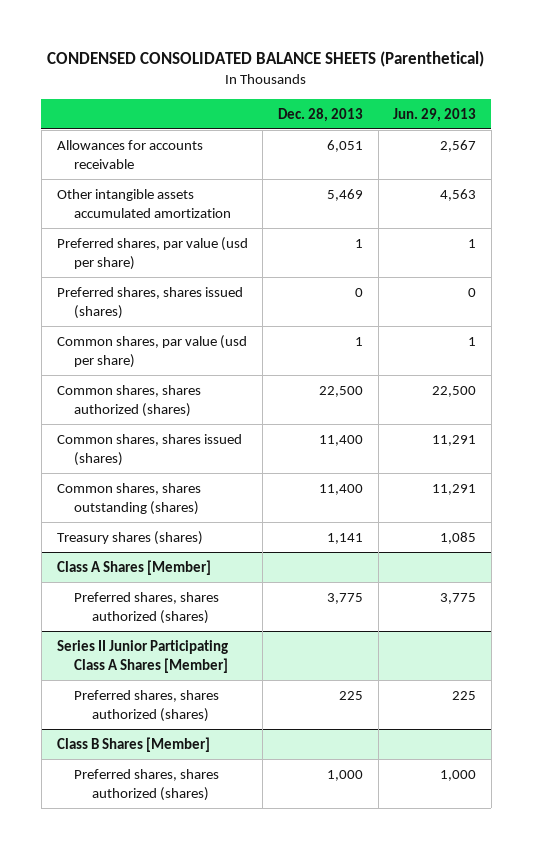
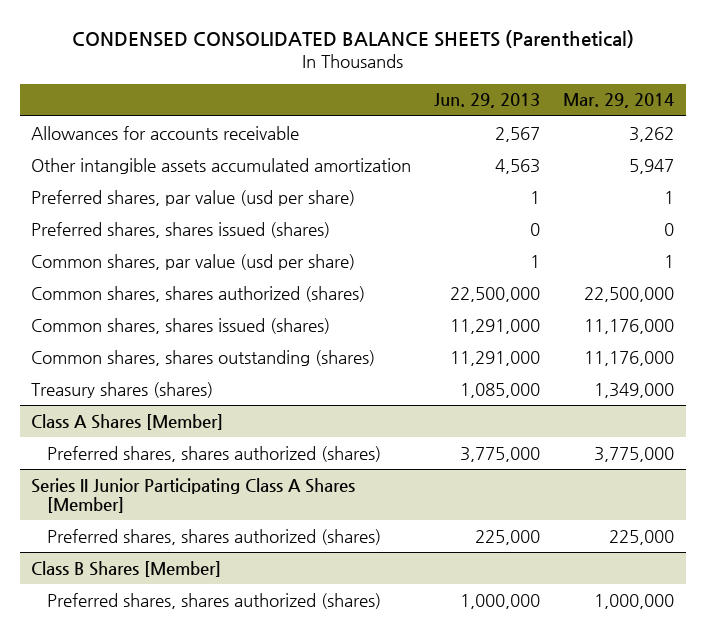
- | Dec. 28, 2013 | Jun. 29, 2013
+ | Jun. 29, 2013 | Mar. 29, 2014
- Common shares, shares authorized (shares) | 22,500 | 22,500
- Common shares, shares issued (shares) | 11,400 | 11,291
- Common shares, shares outstanding (shares) | 11,400 | 11,291
- Treasury shares (shares) | 1,141 | 1,085
+ Common shares, shares authorized (shares) | 22,500,000 | 22,500,000
+ Common shares, shares issued (shares) | 11,291,000 | 11,176,000
+ Common shares, shares outstanding (shares) | 11,291,000 | 11,176,000
+ Treasury shares (shares) | 1,085,000 | 1,349,000
@ Class A Shares [Member]
- Preferred shares, shares authorized (shares) | 3,775 | 3,775
+ Preferred shares, shares authorized (shares) | 3,775,000 | 3,775,000
@ Series II Junior Participating Class A Shares [Member]
- Preferred shares, shares authorized (shares) | 225 | 225
+ Preferred shares, shares authorized (shares) | 225,000 | 225,000
@ Class B Shares [Member]
- Preferred shares, shares authorized (shares) | 1,000 | 1,000
+ Preferred shares, shares authorized (shares) | 1,000,000 | 1,000,000

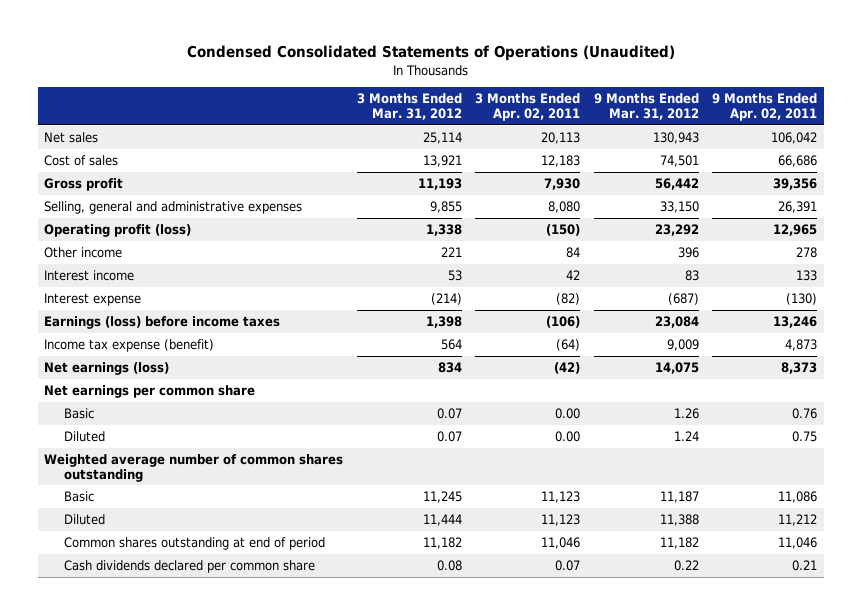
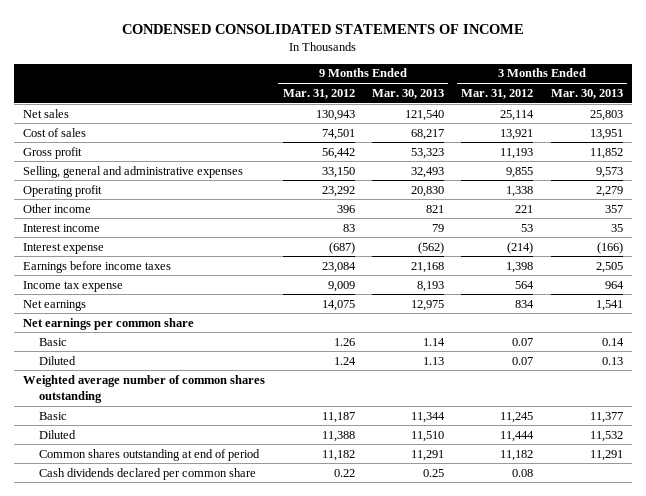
- Condensed Consolidated Statements of Operations (Unaudited)
+ CONDENSED CONSOLIDATED STATEMENTS OF INCOME
- | 3 Months Ended Mar. 31, 2012 | 3 Months Ended Apr. 02, 2011 | 9 Months Ended Mar. 31, 2012 | 9 Months Ended Apr. 02, 2011
+ | 9 Months Ended Mar. 31, 2012 | 9 Months Ended Mar. 30, 2013 | 3 Months Ended Mar. 31, 2012 | 3 Months Ended Mar. 30, 2013
- Operating profit (loss) | 1,338 | (150) | 23,292 | 12,965
+ Operating profit | 23,292 | 20,830 | 1,338 | 2,279
- Earnings (loss) before income taxes | 1,398 | (106) | 23,084 | 13,246
- Income tax expense (benefit) | 564 | (64) | 9,009 | 4,873
- Net earnings (loss) | 834 | (42) | 14,075 | 8,373
+ Earnings before income taxes | 23,084 | 21,168 | 1,398 | 2,505
+ Income tax expense | 9,009 | 8,193 | 564 | 964
+ Net earnings | 14,075 | 12,975 | 834 | 1,541

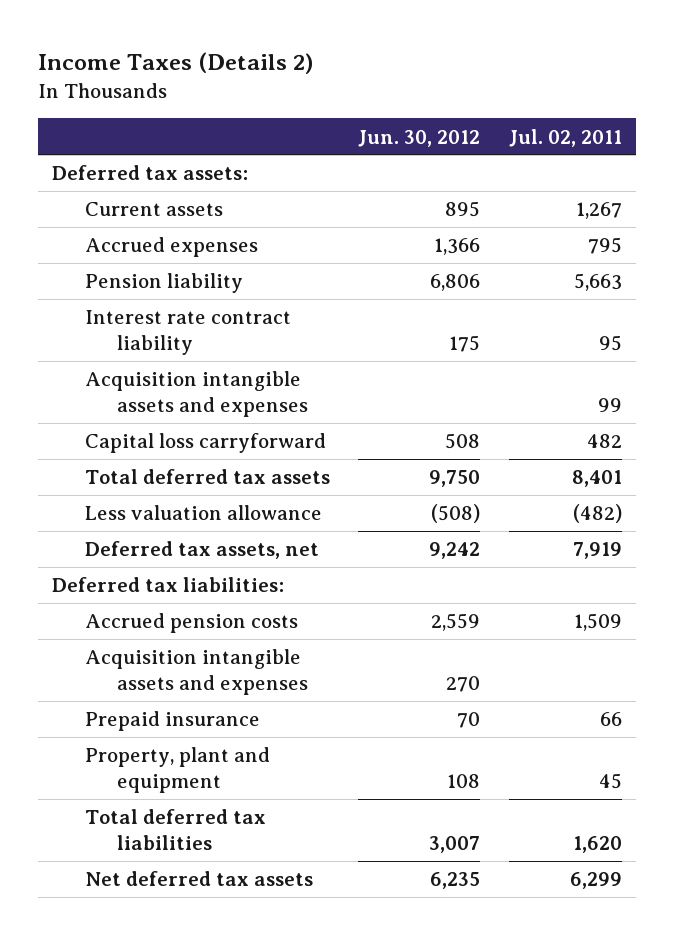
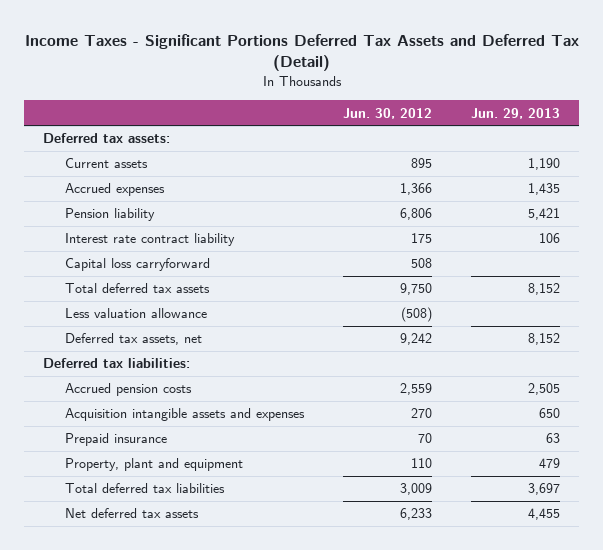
- Income Taxes (Details 2)
+ Income Taxes - Significant Portions Deferred Tax Assets and Deferred Tax (Detail)
- | Jun. 30, 2012 | Jul. 02, 2011
+ | Jun. 30, 2012 | Jun. 29, 2013
- Acquisition intangible assets and expenses | | 99
- Property, plant and equipment | 108 | 45
- Total deferred tax liabilities | 3,007 | 1,620
- Net deferred tax assets | 6,235 | 6,299
+ Property, plant and equipment | 110 | 479
+ Total deferred tax liabilities | 3,009 | 3,697
+ Net deferred tax assets | 6,233 | 4,455

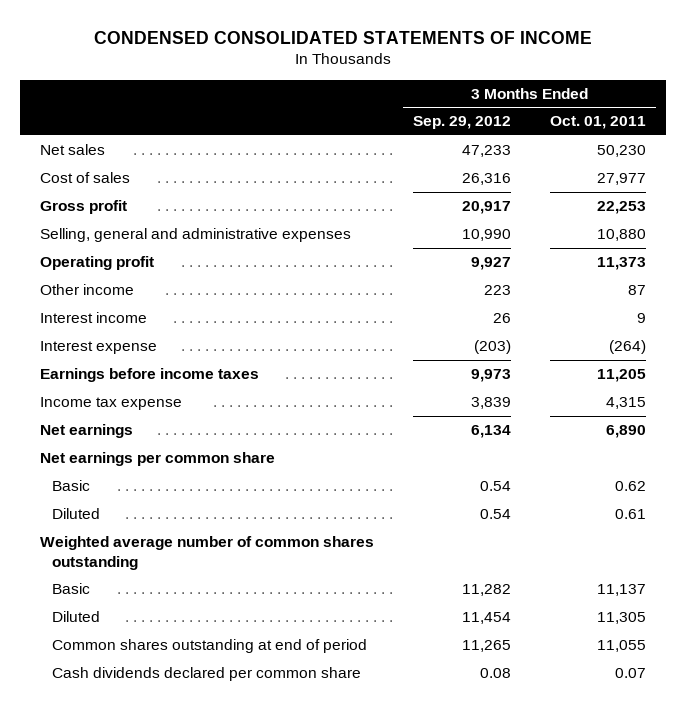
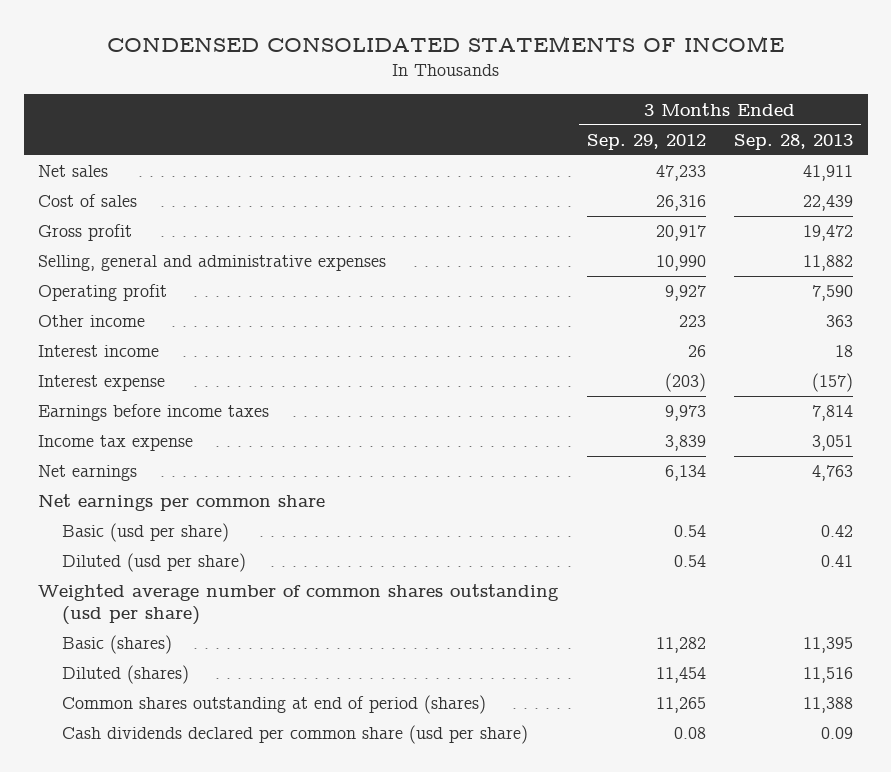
- | 3 Months Ended Sep. 29, 2012 | 3 Months Ended Oct. 01, 2011
+ | 3 Months Ended Sep. 29, 2012 | 3 Months Ended Sep. 28, 2013
- Basic | 0.54 | 0.62
- Diluted | 0.54 | 0.61
- Weighted average number of common shares outstanding
- Basic | 11,282 | 11,137
- Diluted | 11,454 | 11,305
- Common shares outstanding at end of period | 11,265 | 11,055
- Cash dividends declared per common share | 0.08 | 0.07
+ Basic (usd per share) | 0.54 | 0.42
+ Diluted (usd per share) | 0.54 | 0.41
+ Weighted average number of common shares outstanding (usd per share)
+ Basic (shares) | 11,282 | 11,395
+ Diluted (shares) | 11,454 | 11,516
+ Common shares outstanding at end of period (shares) | 11,265 | 11,388
+ Cash dividends declared per common share (usd per share) | 0.08 | 0.09

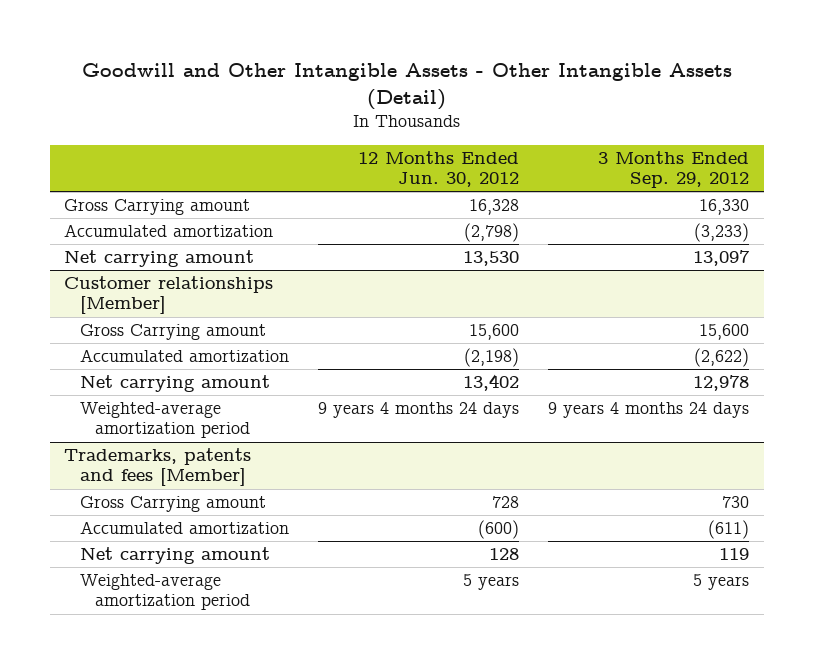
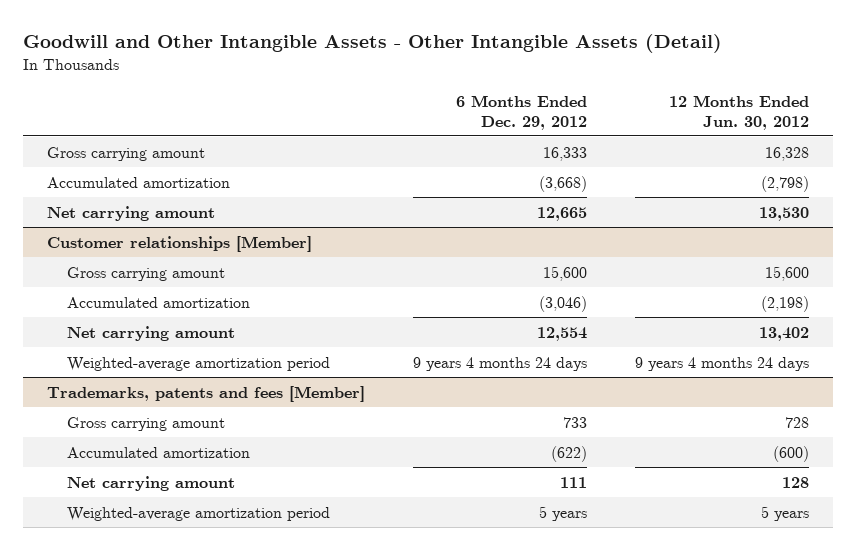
- | 12 Months Ended Jun. 30, 2012 | 3 Months Ended Sep. 29, 2012
+ | 6 Months Ended Dec. 29, 2012 | 12 Months Ended Jun. 30, 2012
- Gross Carrying amount | 16,328 | 16,330
+ Gross carrying amount | 16,333 | 16,328
@ Customer relationships [Member]
- Gross Carrying amount | 15,600 | 15,600
+ Gross carrying amount | 15,600 | 15,600
@ Trademarks, patents and fees [Member]
- Gross Carrying amount | 728 | 730
+ Gross carrying amount | 733 | 728

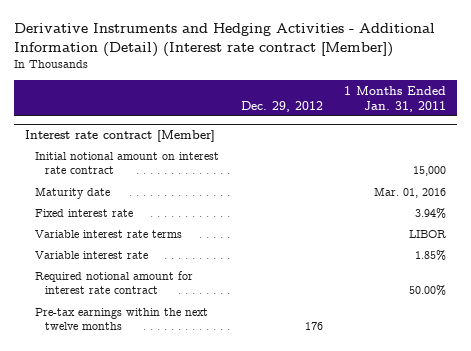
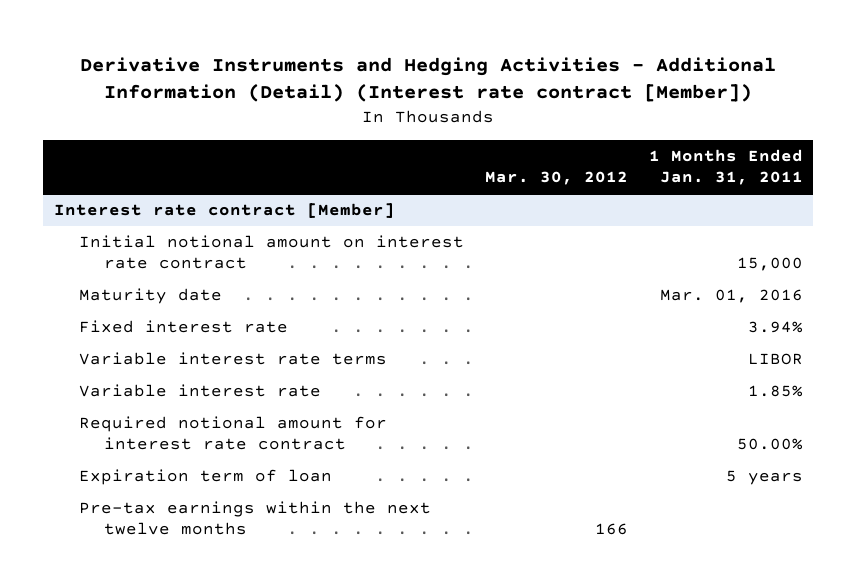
- | Dec. 29, 2012 | 1 Months Ended Jan. 31, 2011
+ | Mar. 30, 2012 | 1 Months Ended Jan. 31, 2011
@ Interest rate contract [Member]
+ Expiration term of loan | | 5 years

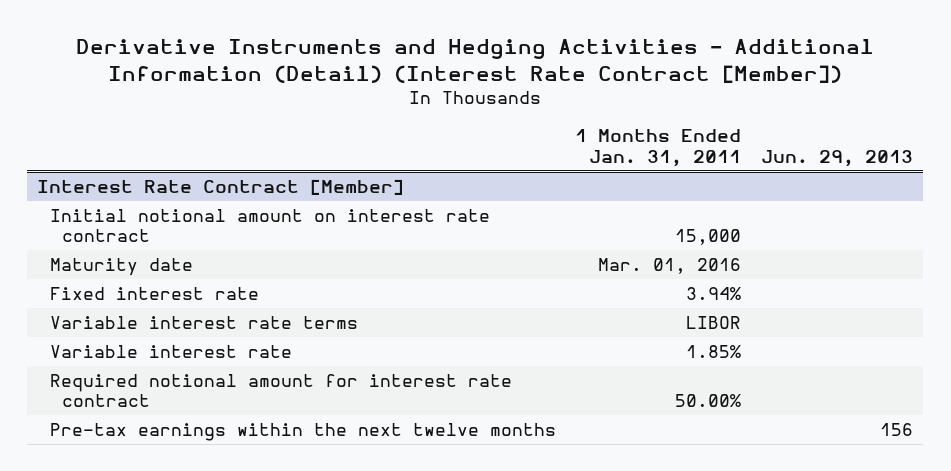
- Derivative Instruments and Hedging Activities - Additional Information (Detail) (Interest rate contract [Member])
+ Derivative Instruments and Hedging Activities - Additional Information (Detail) (Interest Rate Contract [Member])
- | Mar. 30, 2012 | 1 Months Ended Jan. 31, 2011
+ | 1 Months Ended Jan. 31, 2011 | Jun. 29, 2013
- Interest rate contract [Member]
+ Interest Rate Contract [Member]
- Expiration term of loan | | 5 years

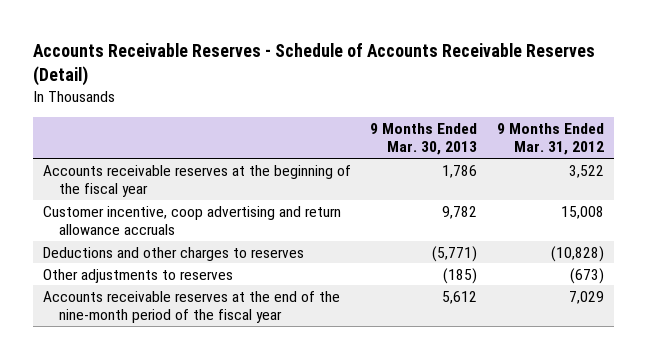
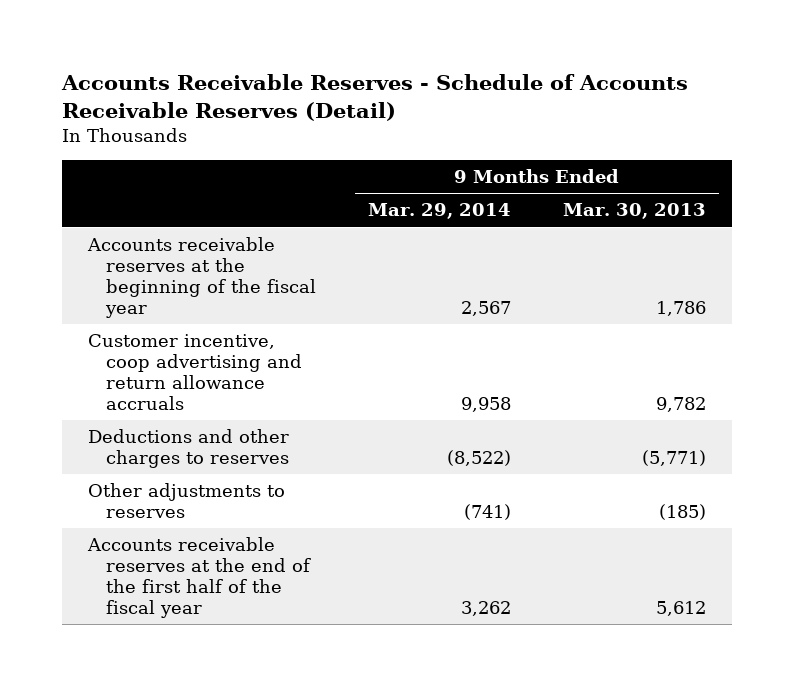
- | 9 Months Ended Mar. 30, 2013 | 9 Months Ended Mar. 31, 2012
+ | 9 Months Ended Mar. 29, 2014 | 9 Months Ended Mar. 30, 2013
- Accounts receivable reserves at the end of the nine-month period of the fiscal year | 5,612 | 7,029
+ Accounts receivable reserves at the end of the first half of the fiscal year | 3,262 | 5,612

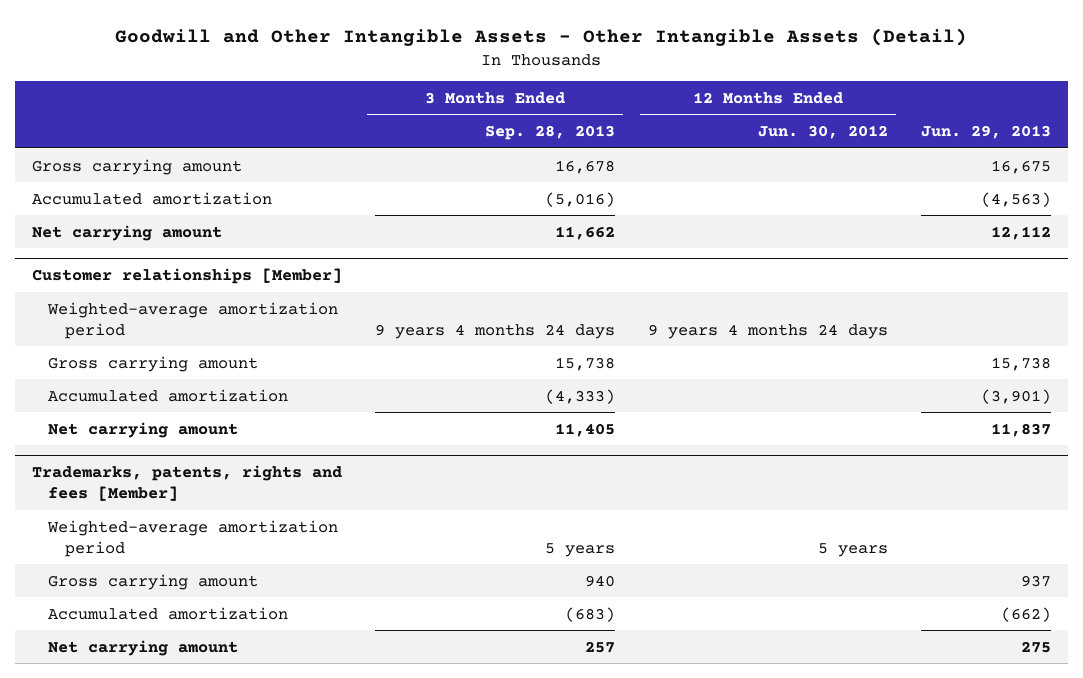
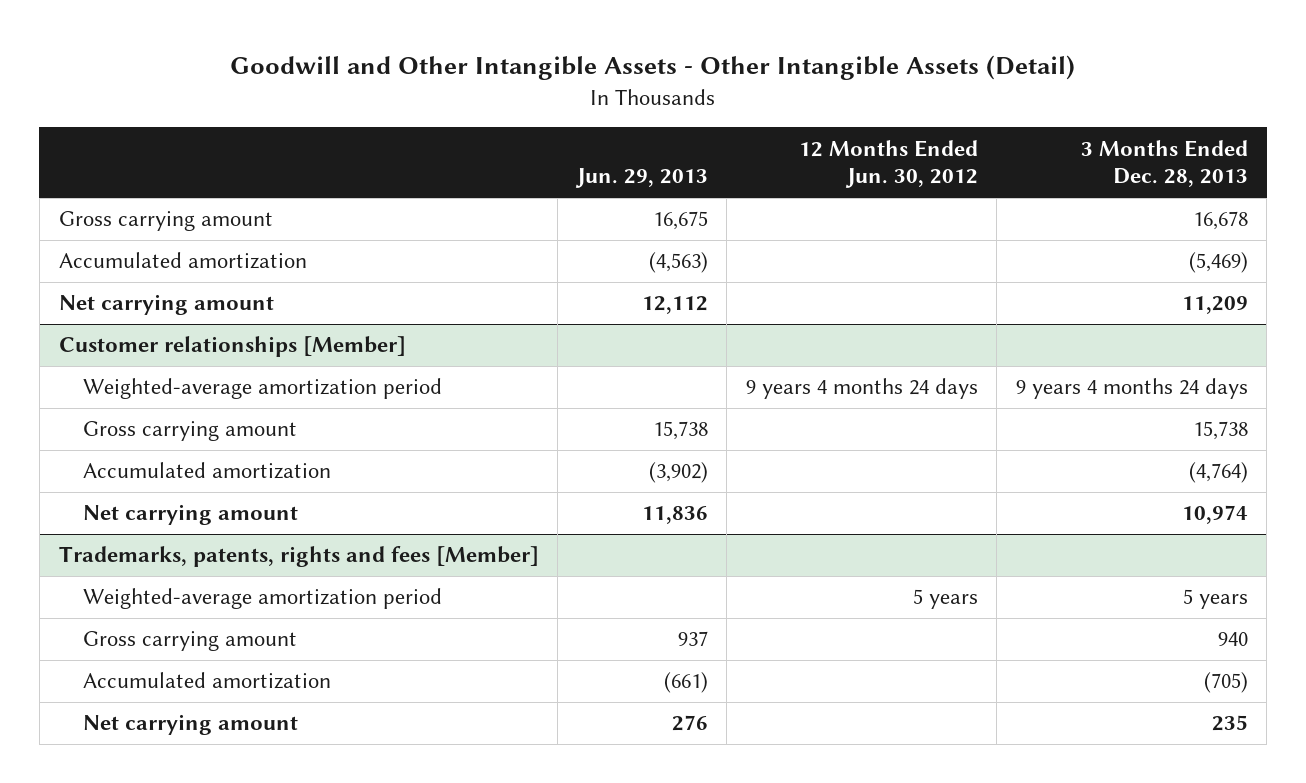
- | 3 Months Ended Sep. 28, 2013 | 12 Months Ended Jun. 30, 2012 | Jun. 29, 2013
+ | Jun. 29, 2013 | 12 Months Ended Jun. 30, 2012 | 3 Months Ended Dec. 28, 2013
@ Customer relationships [Member]
- Accumulated amortization | (4,333) | | (3,901)
- Net carrying amount | 11,405 | | 11,837
+ Accumulated amortization | (3,902) | | (4,764)
+ Net carrying amount | 11,836 | | 10,974
@ Trademarks, patents, rights and fees [Member]
- Accumulated amortization | (683) | | (662)
- Net carrying amount | 257 | | 275
+ Accumulated amortization | (661) | | (705)
+ Net carrying amount | 276 | | 235

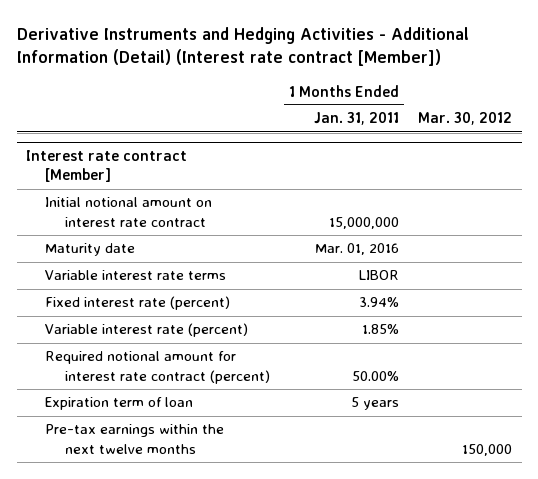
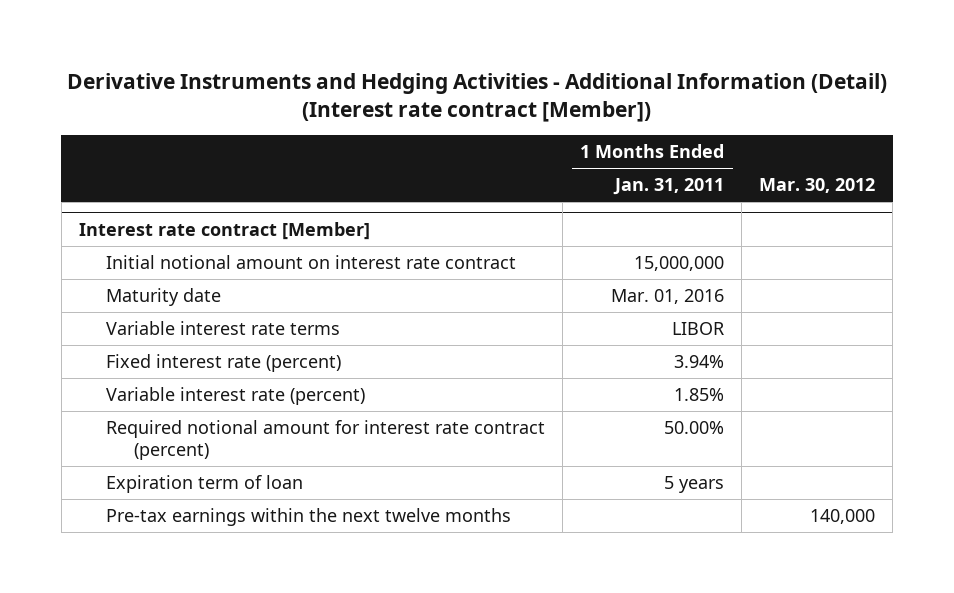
@ Interest rate contract [Member]
- Pre-tax earnings within the next twelve months | | 150,000
+ Pre-tax earnings within the next twelve months | | 140,000

